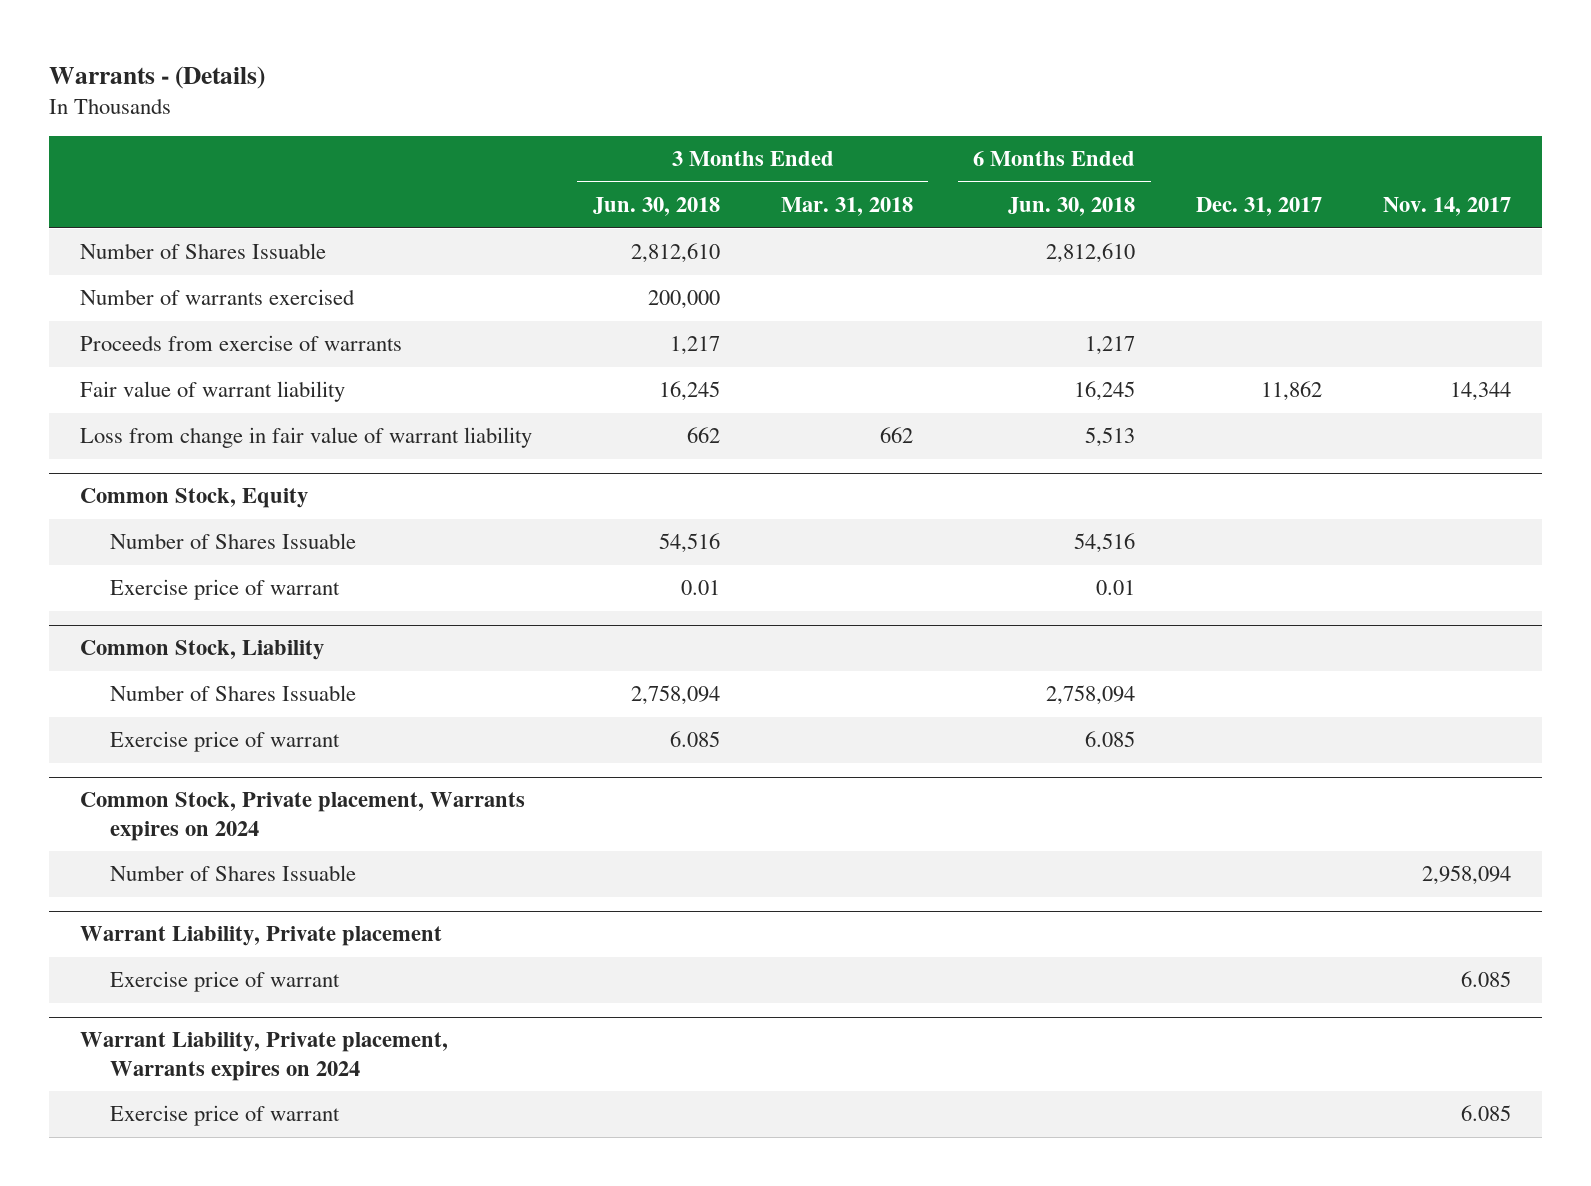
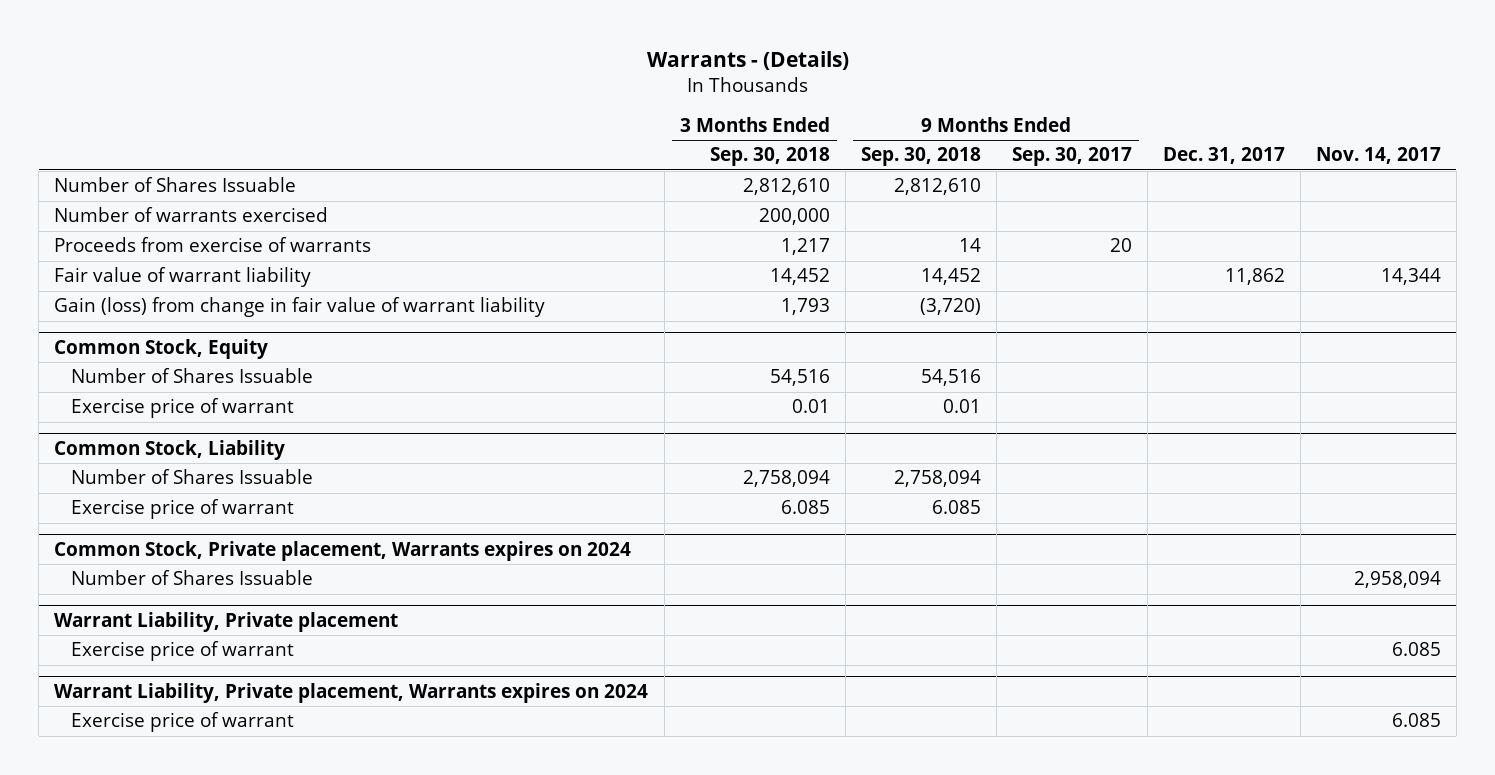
- | 3 Months Ended Jun. 30, 2018 | 3 Months Ended Mar. 31, 2018 | 6 Months Ended Jun. 30, 2018 | Dec. 31, 2017 | Nov. 14, 2017
+ | 3 Months Ended Sep. 30, 2018 | 9 Months Ended Sep. 30, 2018 | 9 Months Ended Sep. 30, 2017 | Dec. 31, 2017 | Nov. 14, 2017
- Loss from change in fair value of warrant liability | 662 | 662 | 5,513 | |
+ Gain (loss) from change in fair value of warrant liability | 1,793 | (3,720) | | |

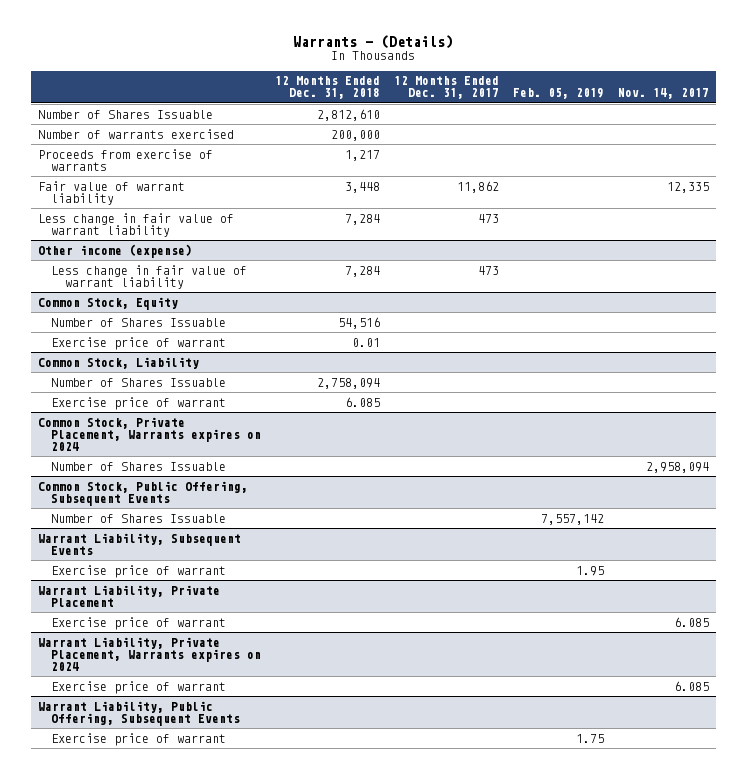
- | 3 Months Ended Sep. 30, 2018 | 9 Months Ended Sep. 30, 2018 | 9 Months Ended Sep. 30, 2017 | Dec. 31, 2017 | Nov. 14, 2017
+ | 12 Months Ended Dec. 31, 2018 | 12 Months Ended Dec. 31, 2017 | Feb. 05, 2019 | Nov. 14, 2017
- Fair value of warrant liability | 14,452 | 14,452 | | 11,862 | 14,344
- Gain (loss) from change in fair value of warrant liability | 1,793 | (3,720) | | |
+ Fair value of warrant liability | 3,448 | 11,862 | | 12,335
+ Less change in fair value of warrant liability | 7,284 | 473 | |
+ Other income (expense)
+ Less change in fair value of warrant liability | 7,284 | 473 | |
- Common Stock, Private placement, Warrants expires on 2024
+ Common Stock, Private Placement, Warrants expires on 2024
- Warrant Liability, Private placement
+ Common Stock, Public Offering, Subsequent Events
+ Number of Shares Issuable | | | 7,557,142 |
+ Warrant Liability, Subsequent Events
+ Exercise price of warrant | | | 1.95 |
+ Warrant Liability, Private Placement
- Warrant Liability, Private placement, Warrants expires on 2024
+ Warrant Liability, Private Placement, Warrants expires on 2024
+ Warrant Liability, Public Offering, Subsequent Events
+ Exercise price of warrant | | | 1.75 |

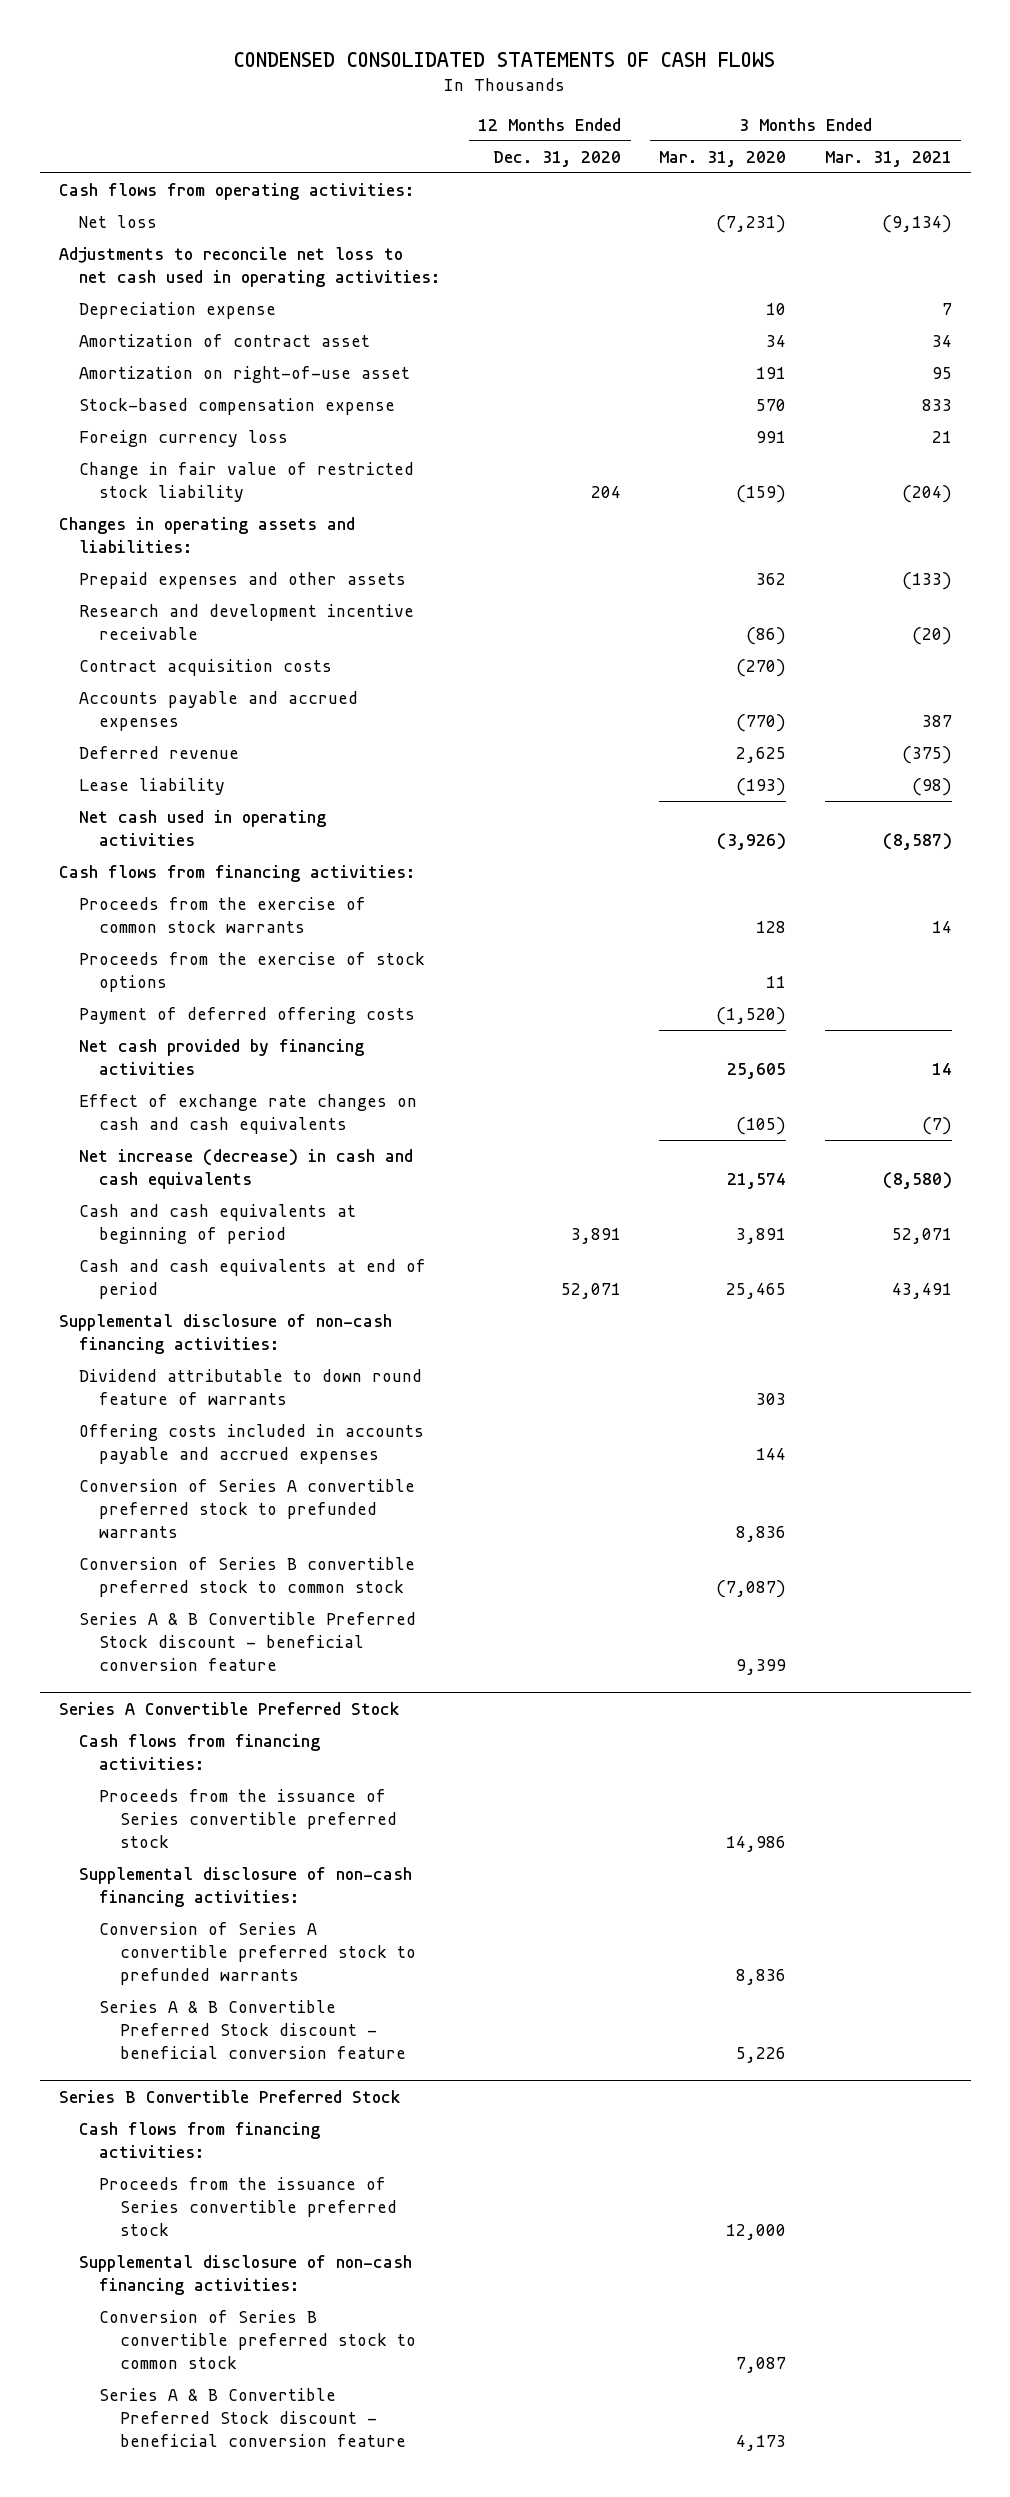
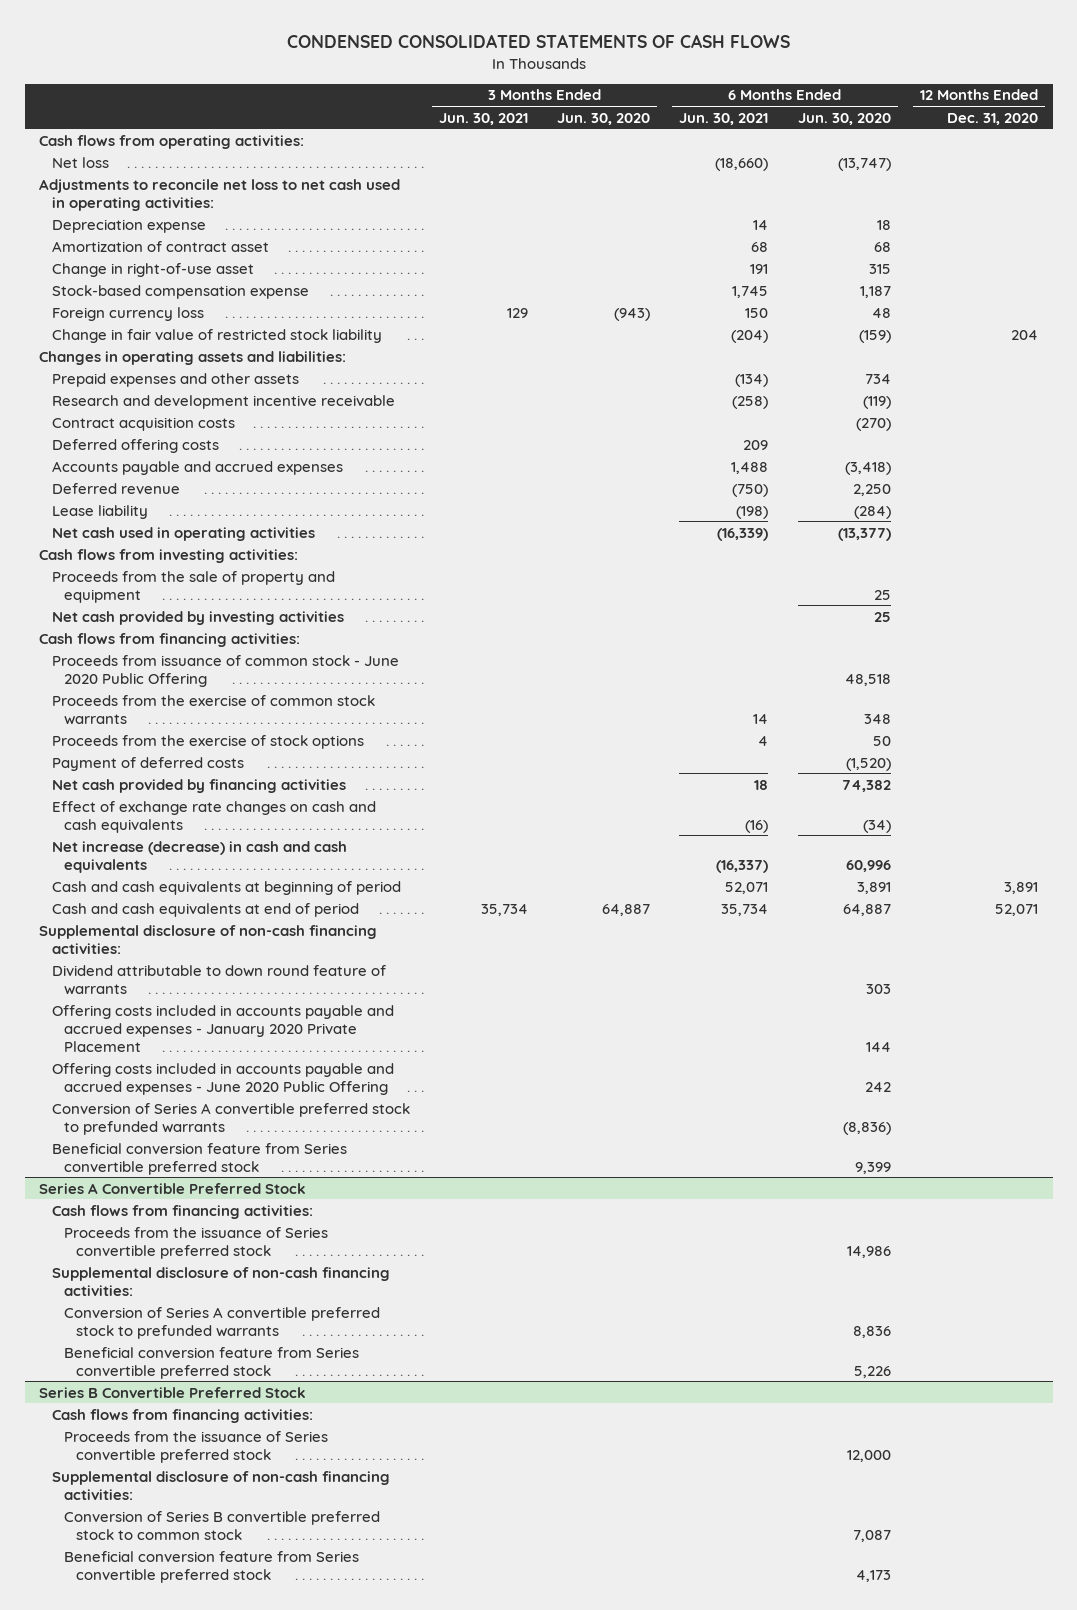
- | 12 Months Ended Dec. 31, 2020 | 3 Months Ended Mar. 31, 2020 | 3 Months Ended Mar. 31, 2021
+ | 3 Months Ended Jun. 30, 2021 | 3 Months Ended Jun. 30, 2020 | 6 Months Ended Jun. 30, 2021 | 6 Months Ended Jun. 30, 2020 | 12 Months Ended Dec. 31, 2020
- Amortization on right-of-use asset | | 191 | 95
+ Change in right-of-use asset | | | 191 | 315 |
+ Deferred offering costs | | | 209 | |
+ Cash flows from investing activities:
+ Proceeds from the sale of property and equipment | | | | 25 |
+ Net cash provided by investing activities | | | | 25 |
+ Proceeds from issuance of common stock - June 2020 Public Offering | | | | 48,518 |
- Payment of deferred offering costs | | (1,520) |
+ Payment of deferred costs | | | | (1,520) |
- Offering costs included in accounts payable and accrued expenses | | 144 |
+ Offering costs included in accounts payable and accrued expenses - January 2020 Private Placement | | | | 144 |
+ Offering costs included in accounts payable and accrued expenses - June 2020 Public Offering | | | | 242 |
- Conversion of Series B convertible preferred stock to common stock | | (7,087) |
- Series A & B Convertible Preferred Stock discount - beneficial conversion feature | | 9,399 |
+ Beneficial conversion feature from Series convertible preferred stock | | | | 9,399 |
@ Series A Convertible Preferred Stock
- Series A & B Convertible Preferred Stock discount - beneficial conversion feature | | 5,226 |
+ Beneficial conversion feature from Series convertible preferred stock | | | | 5,226 |
@ Series B Convertible Preferred Stock
- Series A & B Convertible Preferred Stock discount - beneficial conversion feature | | 4,173 |
+ Beneficial conversion feature from Series convertible preferred stock | | | | 4,173 |

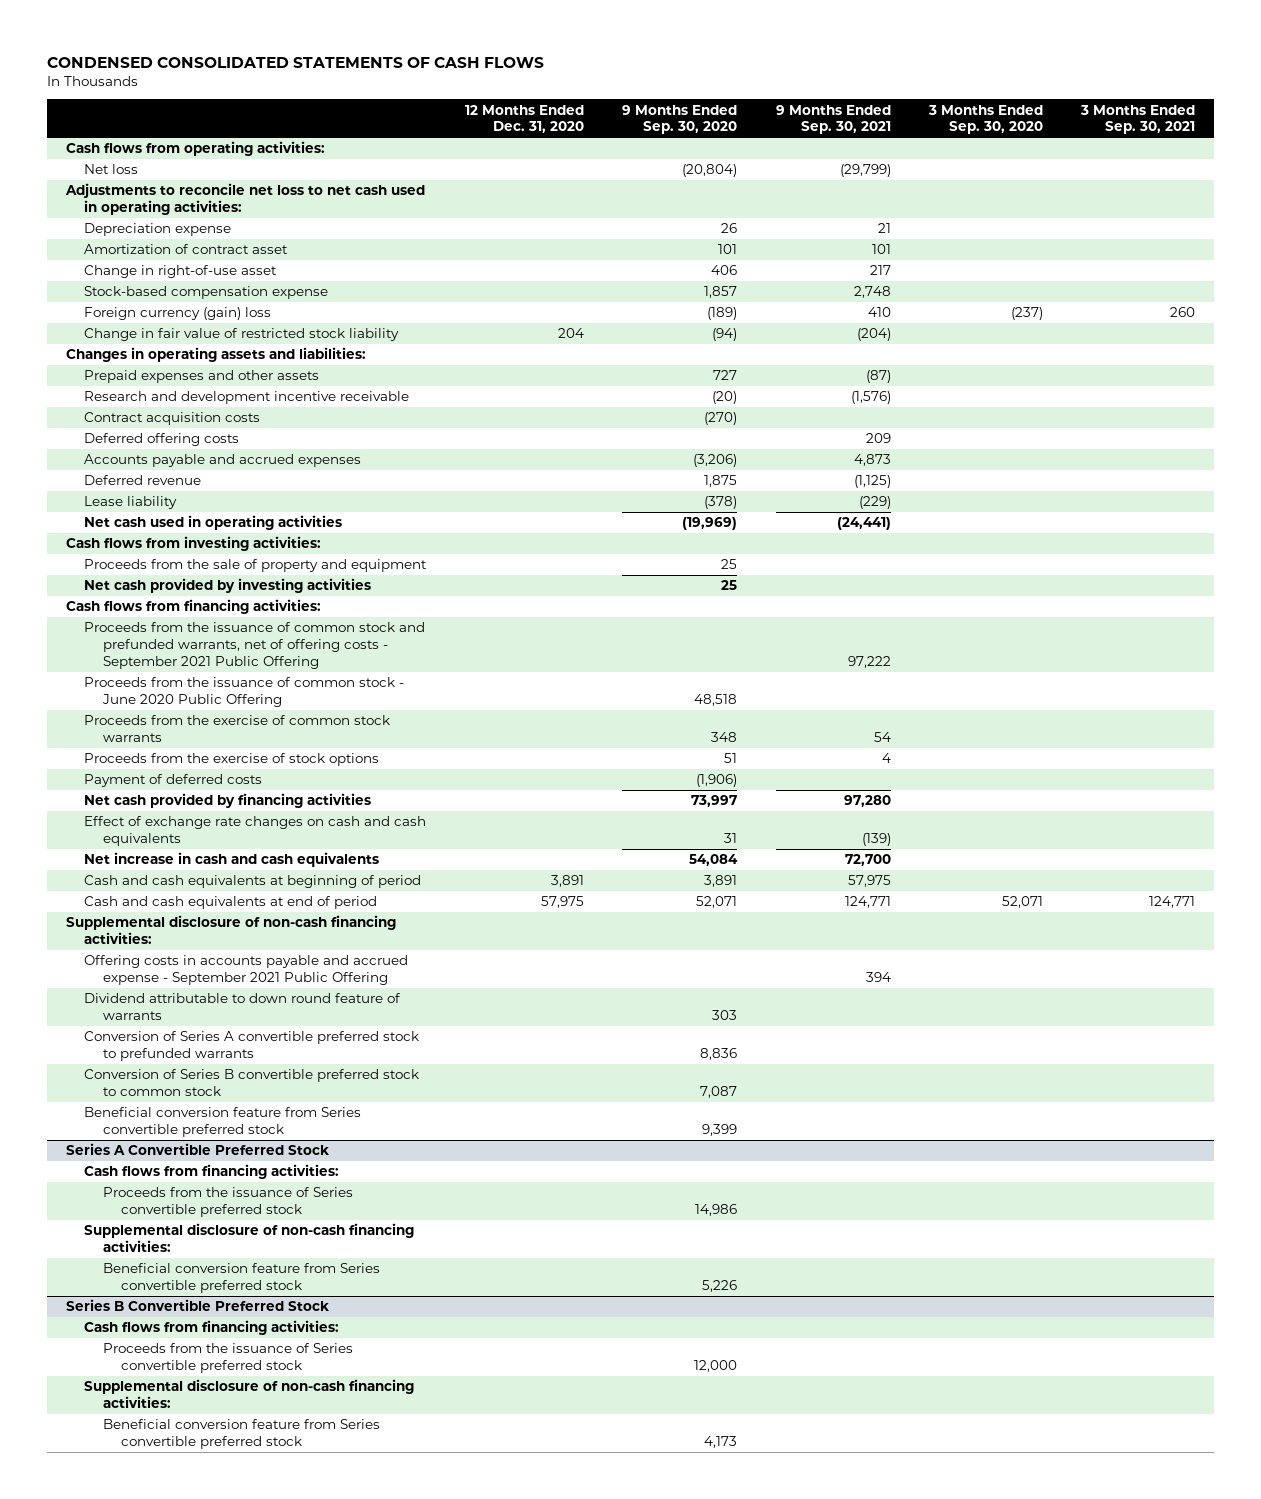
- | 3 Months Ended Jun. 30, 2021 | 3 Months Ended Jun. 30, 2020 | 6 Months Ended Jun. 30, 2021 | 6 Months Ended Jun. 30, 2020 | 12 Months Ended Dec. 31, 2020
+ | 12 Months Ended Dec. 31, 2020 | 9 Months Ended Sep. 30, 2020 | 9 Months Ended Sep. 30, 2021 | 3 Months Ended Sep. 30, 2020 | 3 Months Ended Sep. 30, 2021
- Foreign currency loss | 129 | (943) | 150 | 48 |
+ Foreign currency (gain) loss | | (189) | 410 | (237) | 260
- Proceeds from issuance of common stock - June 2020 Public Offering | | | | 48,518 |
+ Proceeds from the issuance of common stock and prefunded warrants, net of offering costs - September 2021 Public Offering | | | 97,222 | |
+ Proceeds from the issuance of common stock - June 2020 Public Offering | | 48,518 | | |
- Net increase (decrease) in cash and cash equivalents | | | (16,337) | 60,996 |
+ Net increase in cash and cash equivalents | | 54,084 | 72,700 | |
- Cash and cash equivalents at end of period | 35,734 | 64,887 | 35,734 | 64,887 | 52,071
+ Cash and cash equivalents at end of period | 57,975 | 52,071 | 124,771 | 52,071 | 124,771
+ Offering costs in accounts payable and accrued expense - September 2021 Public Offering | | | 394 | |
- Offering costs included in accounts payable and accrued expenses - January 2020 Private Placement | | | | 144 |
- Offering costs included in accounts payable and accrued expenses - June 2020 Public Offering | | | | 242 |
+ Conversion of Series B convertible preferred stock to common stock | | 7,087 | | |
@ Series A Convertible Preferred Stock
- Conversion of Series A convertible preferred stock to prefunded warrants | | | | 8,836 |
@ Series B Convertible Preferred Stock
- Conversion of Series B convertible preferred stock to common stock | | | | 7,087 |

